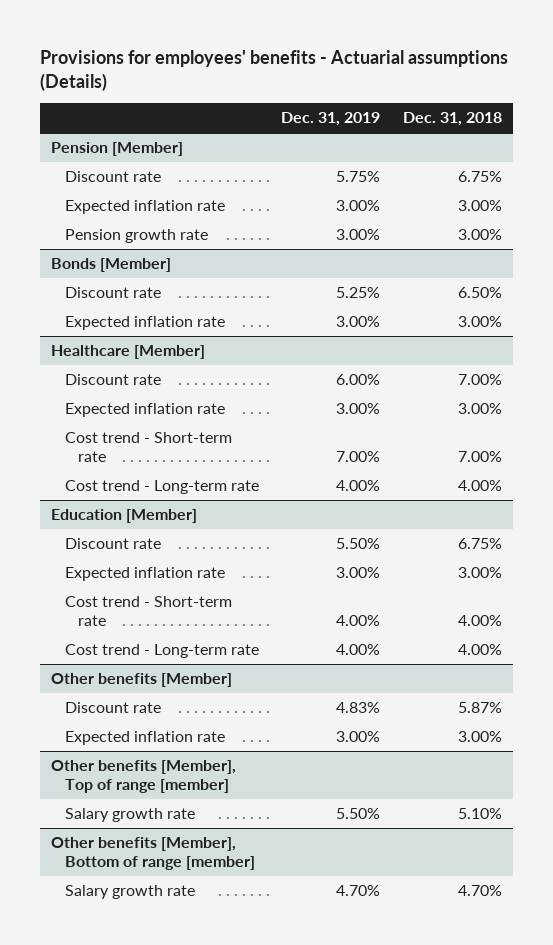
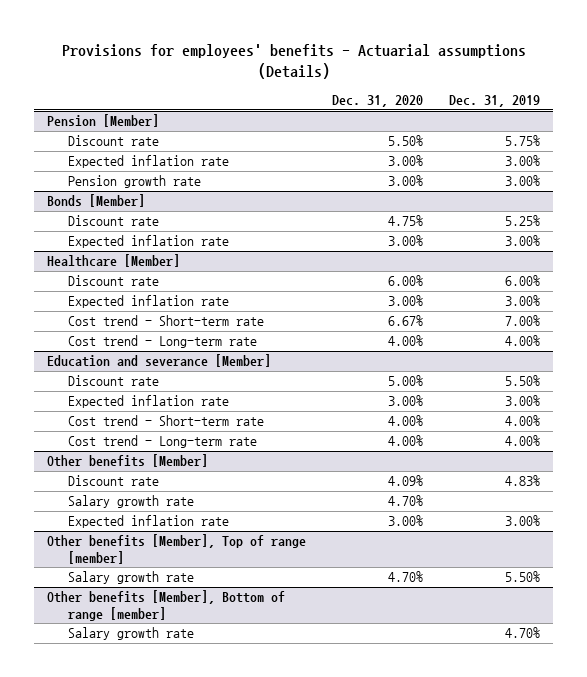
- | Dec. 31, 2019 | Dec. 31, 2018
+ | Dec. 31, 2020 | Dec. 31, 2019
- Education [Member]
+ Education and severance [Member]
@ Other benefits [Member]
+ Salary growth rate | 4.70% |

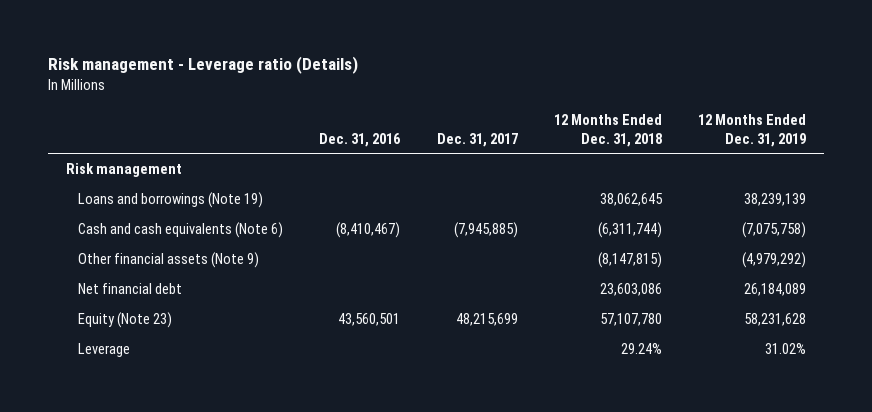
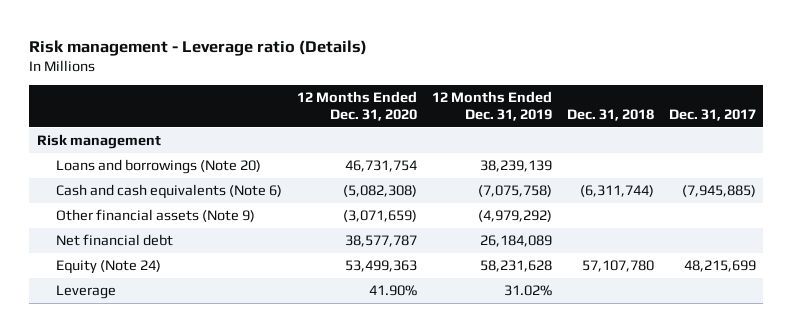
- | Dec. 31, 2016 | Dec. 31, 2017 | 12 Months Ended Dec. 31, 2018 | 12 Months Ended Dec. 31, 2019
+ | 12 Months Ended Dec. 31, 2020 | 12 Months Ended Dec. 31, 2019 | Dec. 31, 2018 | Dec. 31, 2017
- Loans and borrowings (Note 19) | | | 38,062,645 | 38,239,139
+ Loans and borrowings (Note 20) | 46,731,754 | 38,239,139 | |
- Equity (Note 23) | 43,560,501 | 48,215,699 | 57,107,780 | 58,231,628
+ Equity (Note 24) | 53,499,363 | 58,231,628 | 57,107,780 | 48,215,699

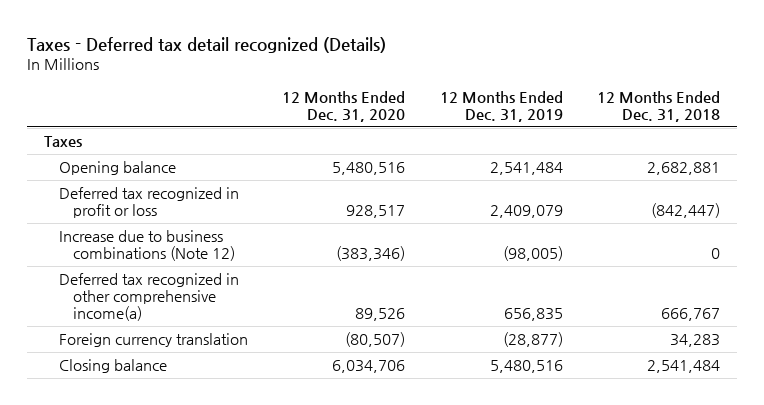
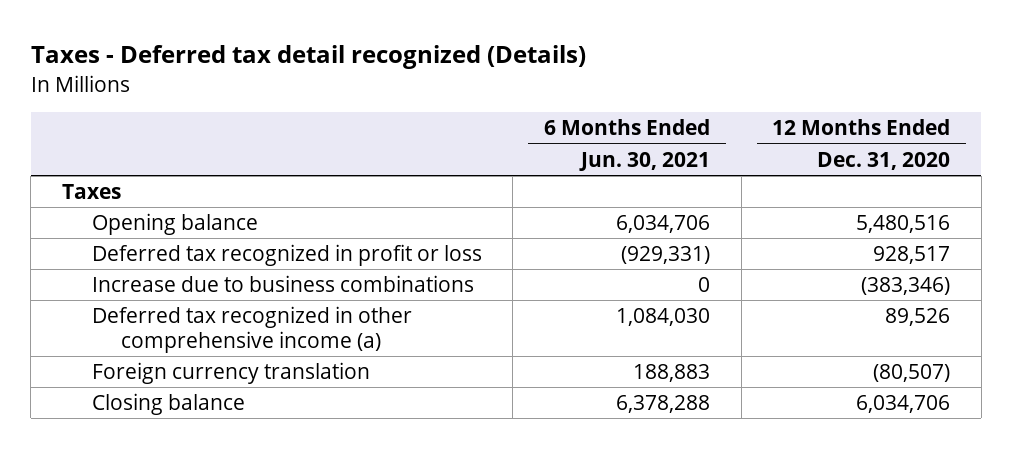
- | 12 Months Ended Dec. 31, 2020 | 12 Months Ended Dec. 31, 2019 | 12 Months Ended Dec. 31, 2018
+ | 6 Months Ended Jun. 30, 2021 | 12 Months Ended Dec. 31, 2020
- Increase due to business combinations (Note 12) | (383,346) | (98,005) | 0
- Deferred tax recognized in other comprehensive income(a) | 89,526 | 656,835 | 666,767
+ Increase due to business combinations | 0 | (383,346)
+ Deferred tax recognized in other comprehensive income (a) | 1,084,030 | 89,526

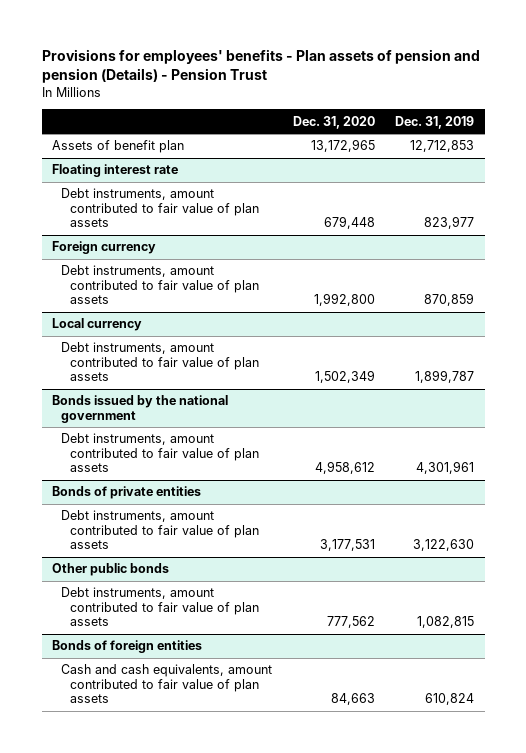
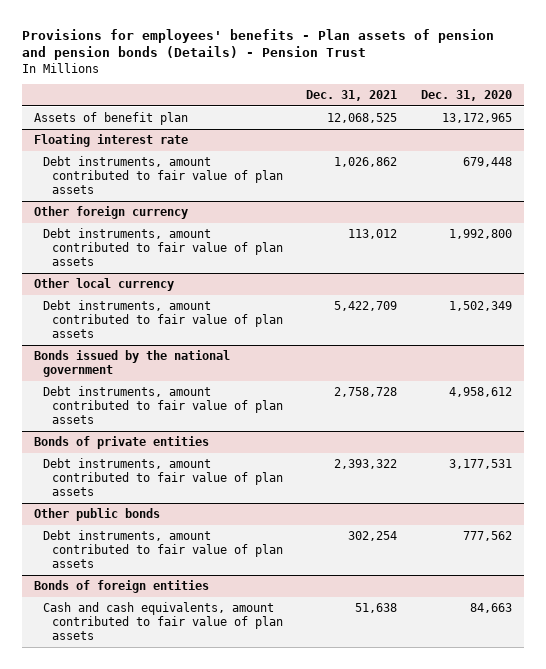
- Provisions for employees' benefits - Plan assets of pension and pension (Details) - Pension Trust
+ Provisions for employees' benefits - Plan assets of pension and pension bonds (Details) - Pension Trust
- | Dec. 31, 2020 | Dec. 31, 2019
+ | Dec. 31, 2021 | Dec. 31, 2020
- Foreign currency
+ Other foreign currency
- Local currency
+ Other local currency

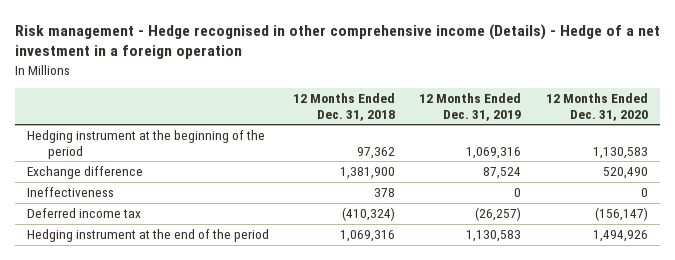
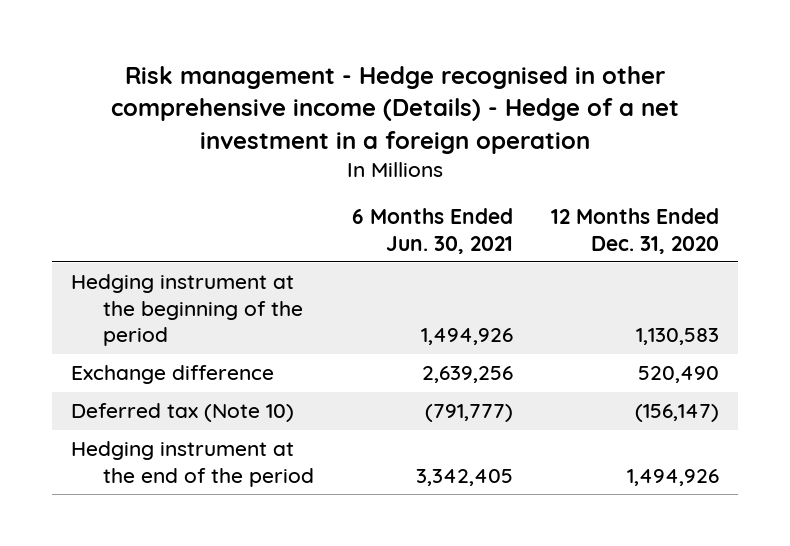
- | 12 Months Ended Dec. 31, 2018 | 12 Months Ended Dec. 31, 2019 | 12 Months Ended Dec. 31, 2020
+ | 6 Months Ended Jun. 30, 2021 | 12 Months Ended Dec. 31, 2020
- Ineffectiveness | 378 | 0 | 0
- Deferred income tax | (410,324) | (26,257) | (156,147)
+ Deferred tax (Note 10) | (791,777) | (156,147)

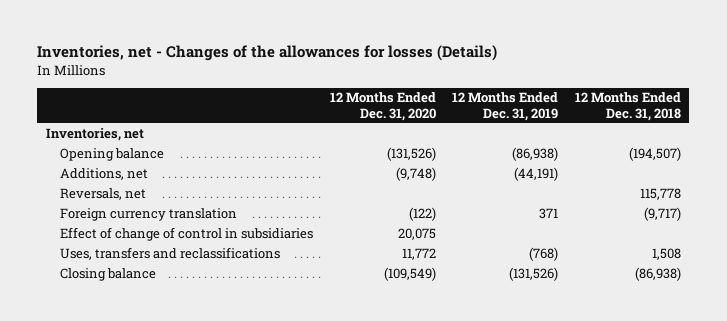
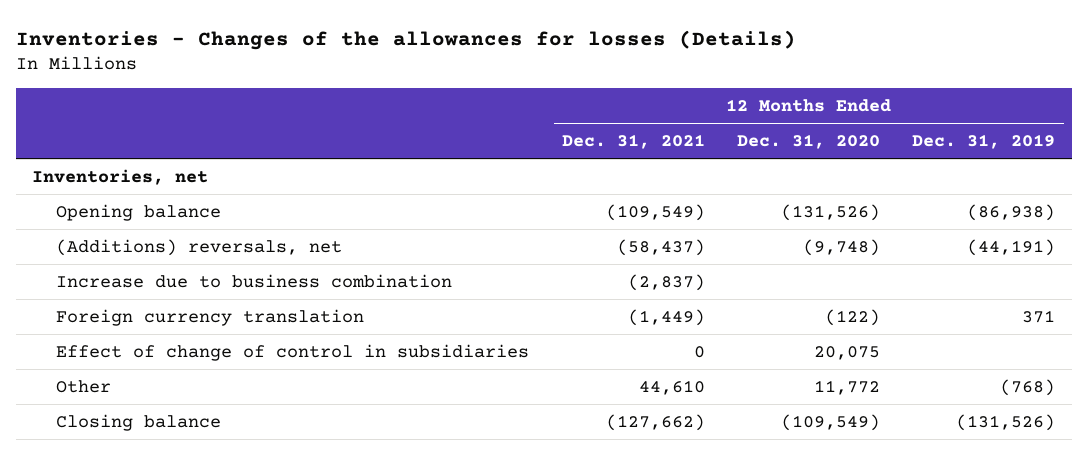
- Inventories, net - Changes of the allowances for losses (Details)
+ Inventories - Changes of the allowances for losses (Details)
- | 12 Months Ended Dec. 31, 2020 | 12 Months Ended Dec. 31, 2019 | 12 Months Ended Dec. 31, 2018
+ | 12 Months Ended Dec. 31, 2021 | 12 Months Ended Dec. 31, 2020 | 12 Months Ended Dec. 31, 2019
- Additions, net | (9,748) | (44,191) |
- Reversals, net | | | 115,778
+ (Additions) reversals, net | (58,437) | (9,748) | (44,191)
+ Increase due to business combination | (2,837) | |
- Uses, transfers and reclassifications | 11,772 | (768) | 1,508
+ Other | 44,610 | 11,772 | (768)

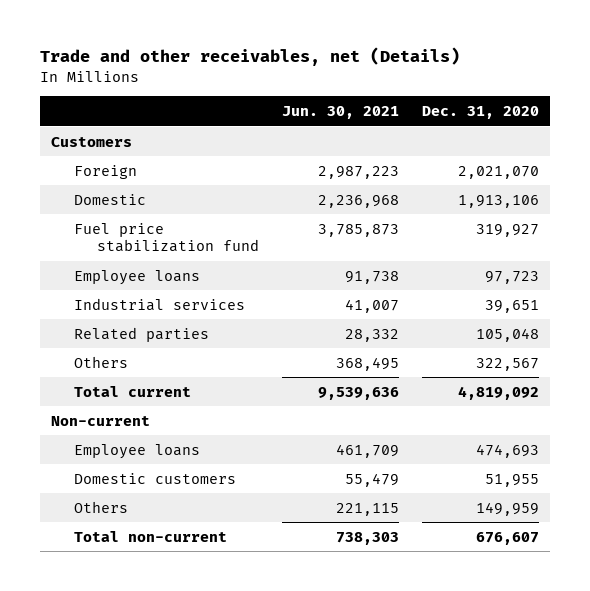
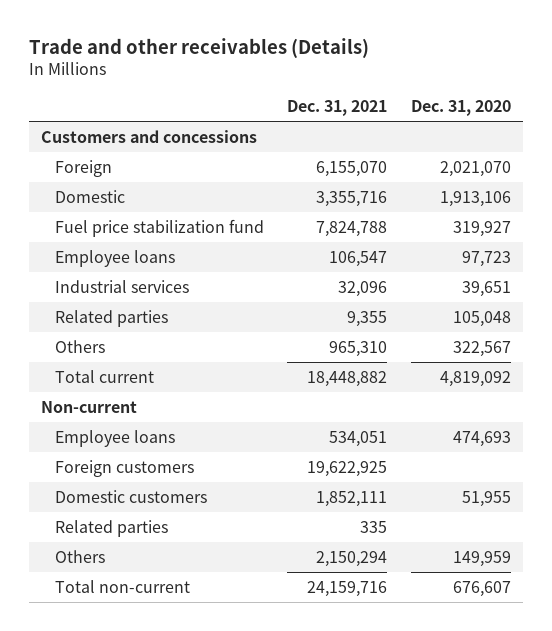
- Trade and other receivables, net (Details)
+ Trade and other receivables (Details)
- | Jun. 30, 2021 | Dec. 31, 2020
+ | Dec. 31, 2021 | Dec. 31, 2020
- Customers
+ Customers and concessions
+ Foreign customers | 19,622,925 |
+ Related parties | 335 |

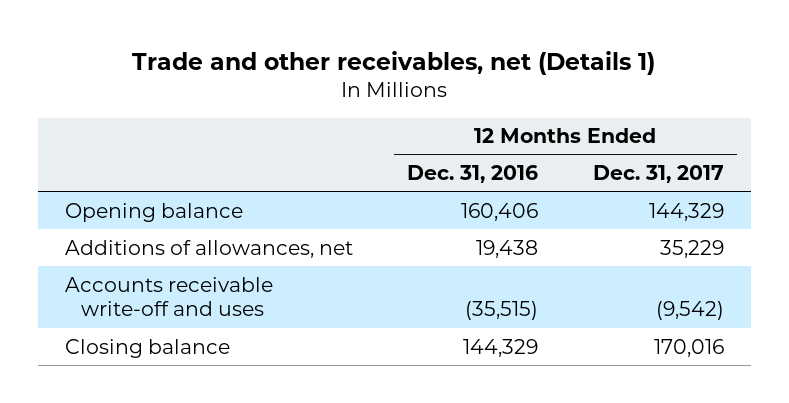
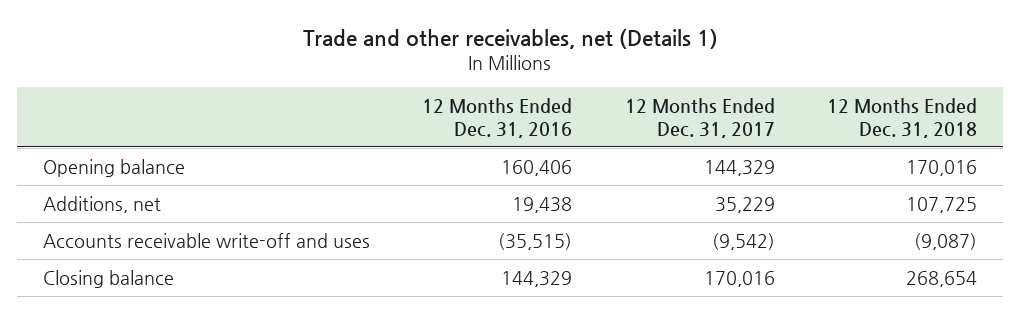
- | 12 Months Ended Dec. 31, 2016 | 12 Months Ended Dec. 31, 2017
+ | 12 Months Ended Dec. 31, 2016 | 12 Months Ended Dec. 31, 2017 | 12 Months Ended Dec. 31, 2018
- Additions of allowances, net | 19,438 | 35,229
+ Additions, net | 19,438 | 35,229 | 107,725

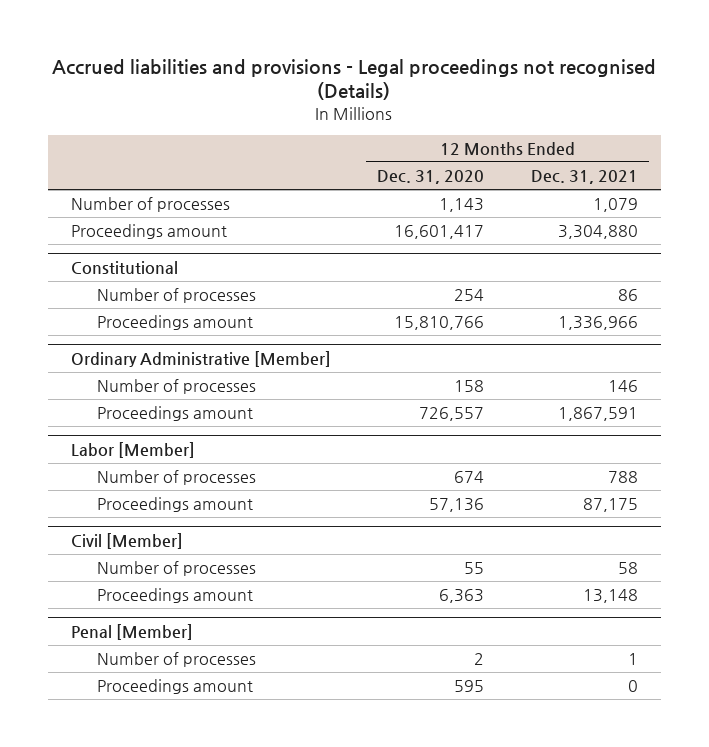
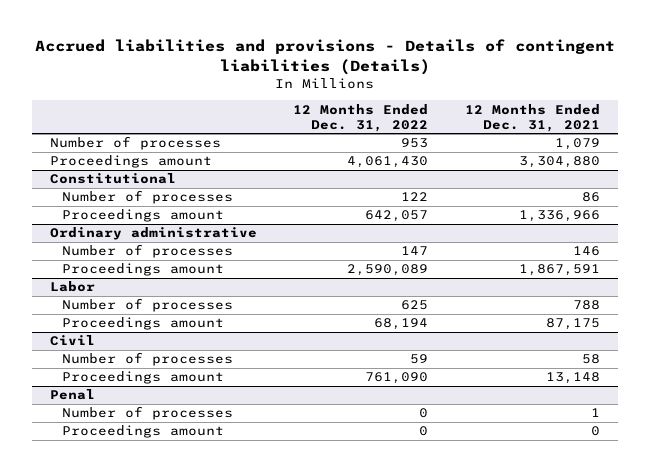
- Accrued liabilities and provisions - Legal proceedings not recognised (Details)
+ Accrued liabilities and provisions - Details of contingent liabilities (Details)
- | 12 Months Ended Dec. 31, 2020 | 12 Months Ended Dec. 31, 2021
+ | 12 Months Ended Dec. 31, 2022 | 12 Months Ended Dec. 31, 2021
- Ordinary Administrative [Member]
+ Ordinary administrative
- Labor [Member]
+ Labor
- Civil [Member]
+ Civil
- Penal [Member]
+ Penal

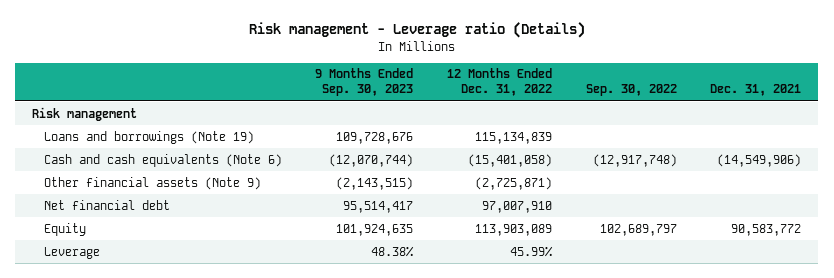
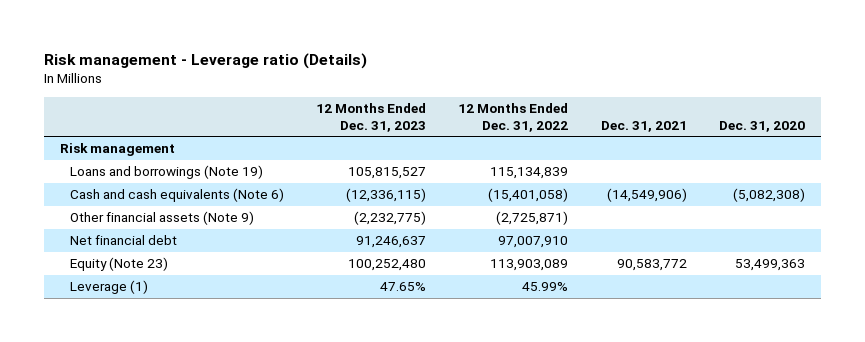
- | 9 Months Ended Sep. 30, 2023 | 12 Months Ended Dec. 31, 2022 | Sep. 30, 2022 | Dec. 31, 2021
+ | 12 Months Ended Dec. 31, 2023 | 12 Months Ended Dec. 31, 2022 | Dec. 31, 2021 | Dec. 31, 2020
- Equity | 101,924,635 | 113,903,089 | 102,689,797 | 90,583,772
- Leverage | 48.38% | 45.99% | |
+ Equity (Note 23) | 100,252,480 | 113,903,089 | 90,583,772 | 53,499,363
+ Leverage (1) | 47.65% | 45.99% | |

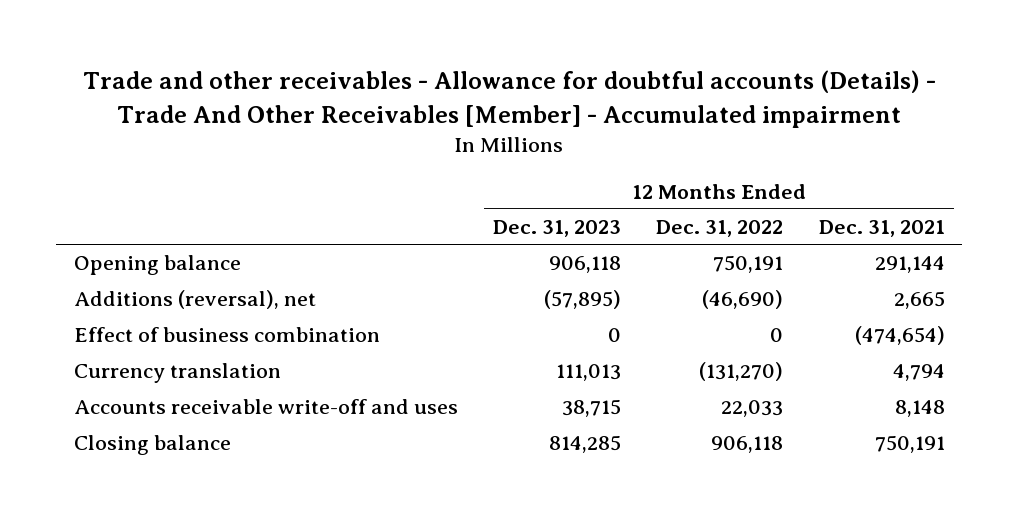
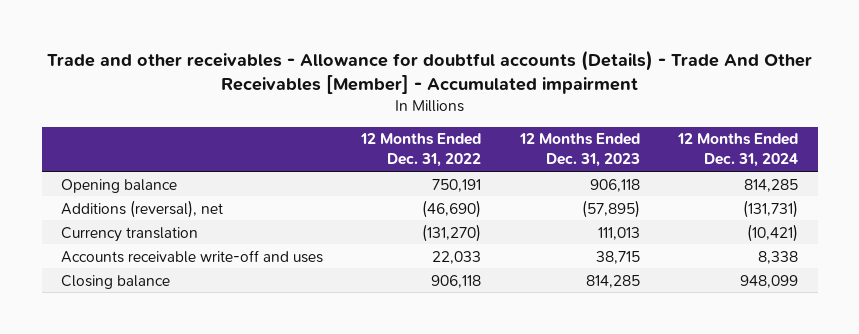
- | 12 Months Ended Dec. 31, 2023 | 12 Months Ended Dec. 31, 2022 | 12 Months Ended Dec. 31, 2021
+ | 12 Months Ended Dec. 31, 2022 | 12 Months Ended Dec. 31, 2023 | 12 Months Ended Dec. 31, 2024
- Effect of business combination | 0 | 0 | (474,654)

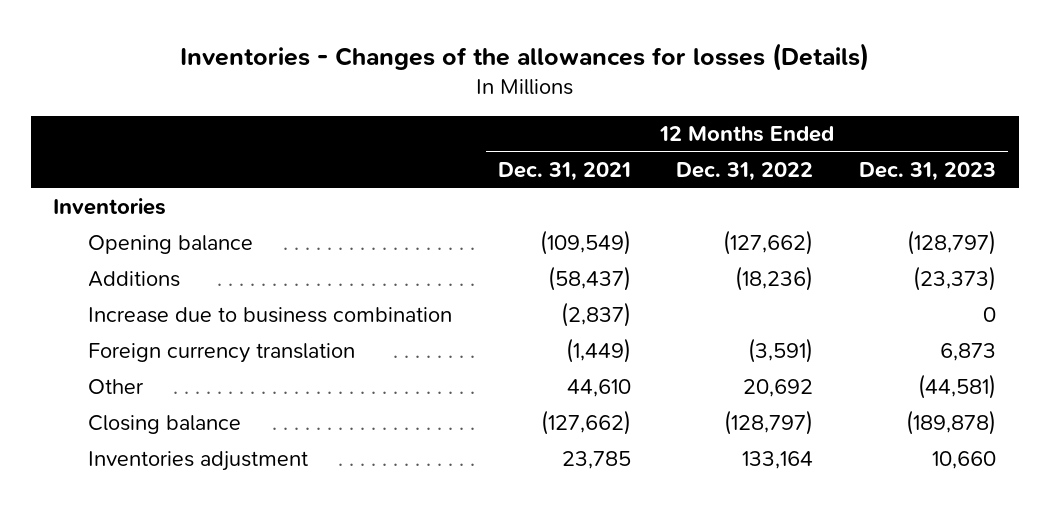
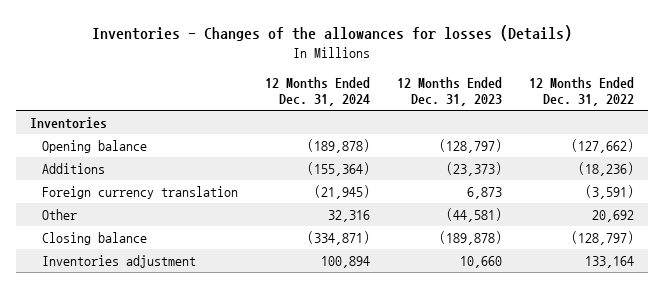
- | 12 Months Ended Dec. 31, 2021 | 12 Months Ended Dec. 31, 2022 | 12 Months Ended Dec. 31, 2023
+ | 12 Months Ended Dec. 31, 2024 | 12 Months Ended Dec. 31, 2023 | 12 Months Ended Dec. 31, 2022
- Increase due to business combination | (2,837) | | 0

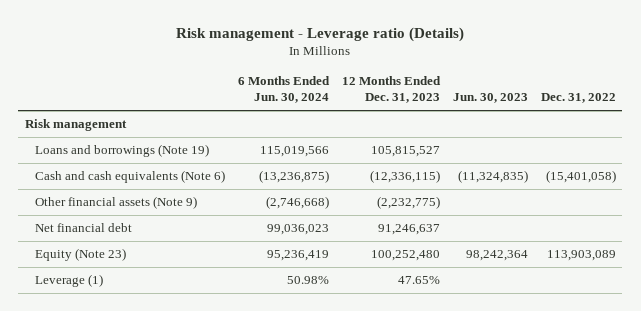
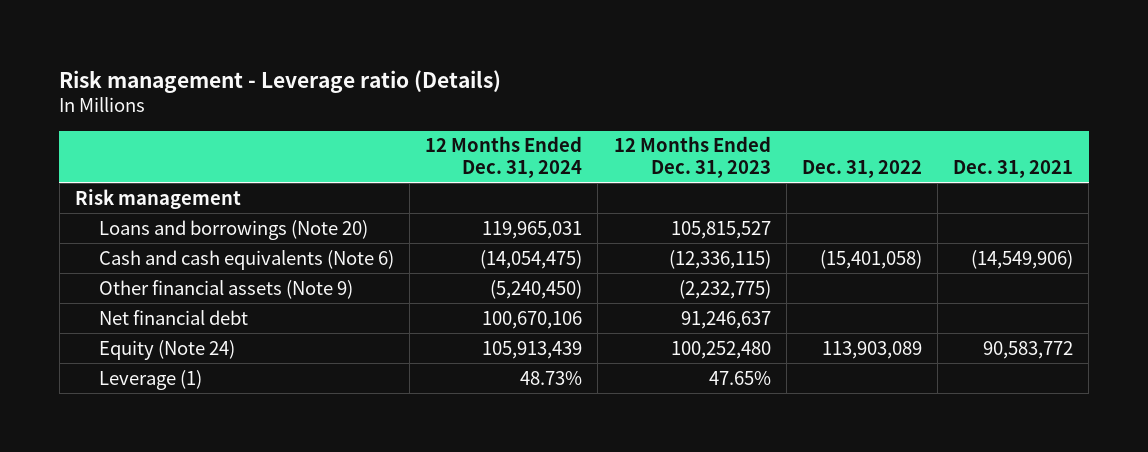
- | 6 Months Ended Jun. 30, 2024 | 12 Months Ended Dec. 31, 2023 | Jun. 30, 2023 | Dec. 31, 2022
+ | 12 Months Ended Dec. 31, 2024 | 12 Months Ended Dec. 31, 2023 | Dec. 31, 2022 | Dec. 31, 2021
- Loans and borrowings (Note 19) | 115,019,566 | 105,815,527 | |
+ Loans and borrowings (Note 20) | 119,965,031 | 105,815,527 | |
- Equity (Note 23) | 95,236,419 | 100,252,480 | 98,242,364 | 113,903,089
+ Equity (Note 24) | 105,913,439 | 100,252,480 | 113,903,089 | 90,583,772

